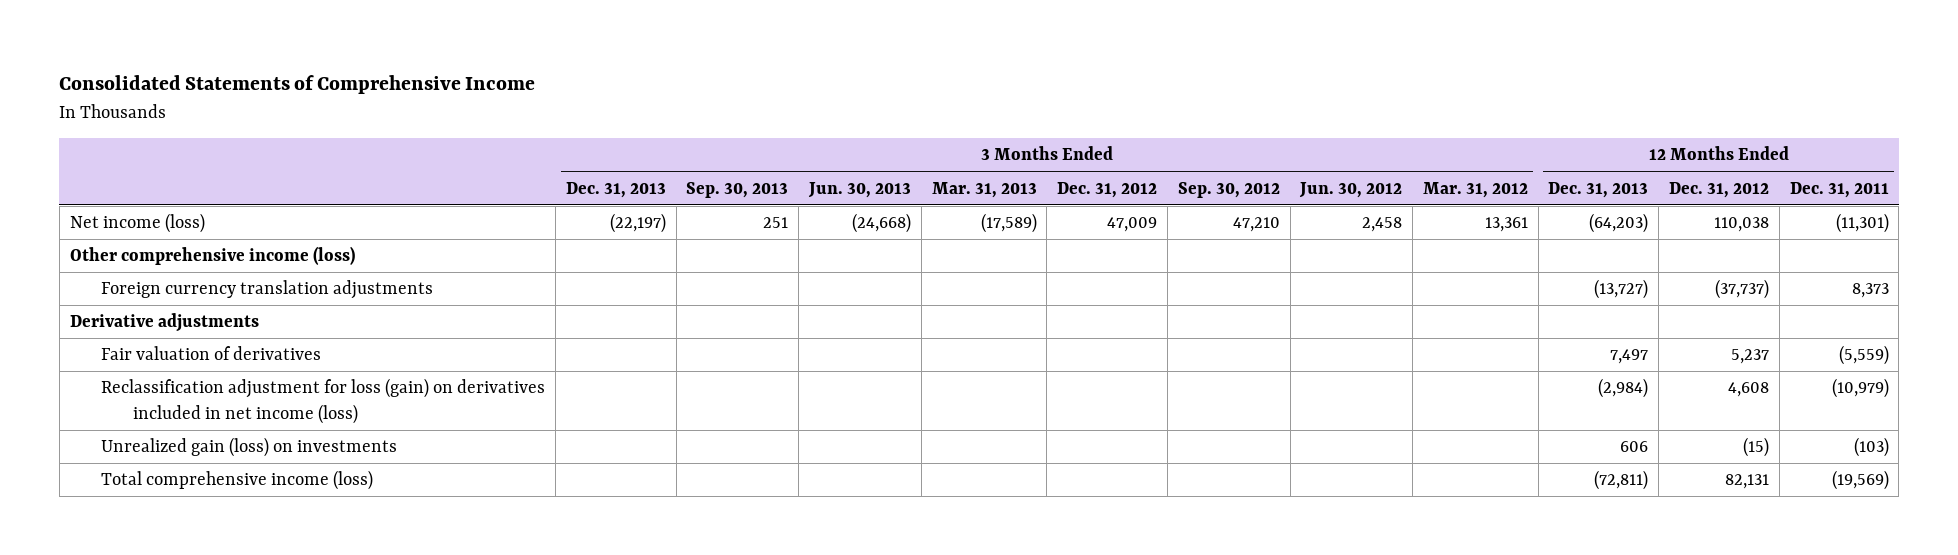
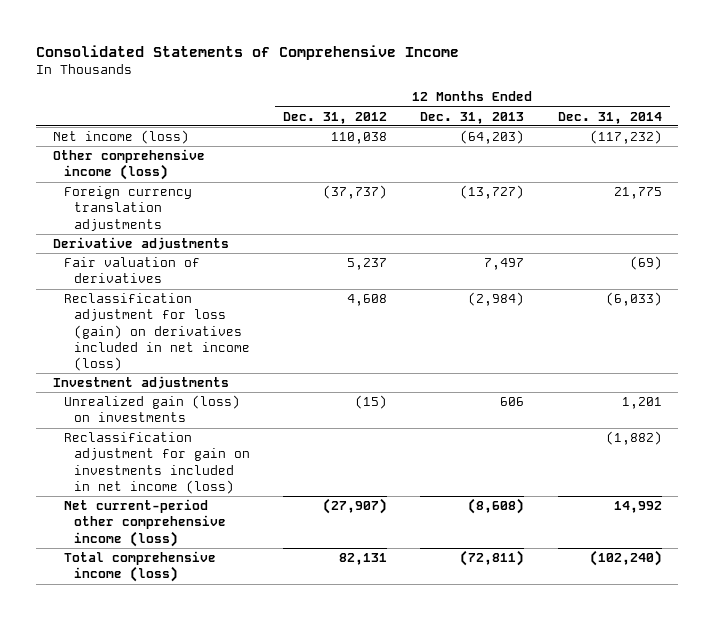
- | 3 Months Ended Dec. 31, 2013 | 3 Months Ended Sep. 30, 2013 | 3 Months Ended Jun. 30, 2013 | 3 Months Ended Mar. 31, 2013 | 3 Months Ended Dec. 31, 2012 | 3 Months Ended Sep. 30, 2012 | 3 Months Ended Jun. 30, 2012 | 3 Months Ended Mar. 31, 2012 | 12 Months Ended Dec. 31, 2013 | 12 Months Ended Dec. 31, 2012 | 12 Months Ended Dec. 31, 2011
+ | 12 Months Ended Dec. 31, 2012 | 12 Months Ended Dec. 31, 2013 | 12 Months Ended Dec. 31, 2014
+ Investment adjustments
+ Reclassification adjustment for gain on investments included in net income (loss) | | | (1,882)
+ Net current-period other comprehensive income (loss) | (27,907) | (8,608) | 14,992

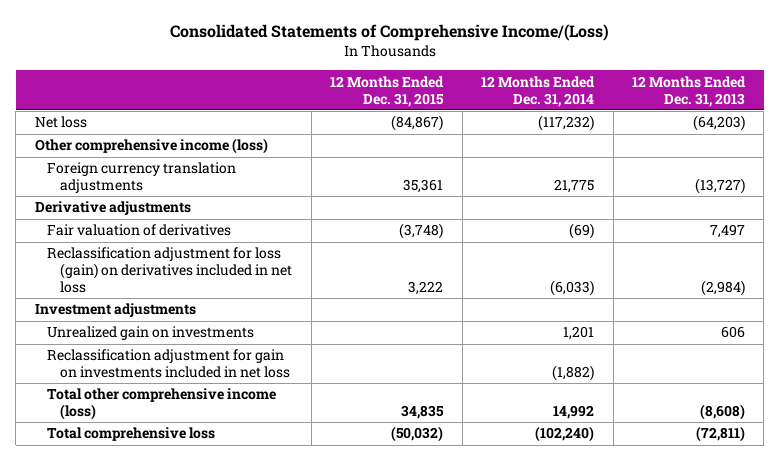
- Consolidated Statements of Comprehensive Income
+ Consolidated Statements of Comprehensive Income/(Loss)
- | 12 Months Ended Dec. 31, 2012 | 12 Months Ended Dec. 31, 2013 | 12 Months Ended Dec. 31, 2014
+ | 12 Months Ended Dec. 31, 2015 | 12 Months Ended Dec. 31, 2014 | 12 Months Ended Dec. 31, 2013
- Net income (loss) | 110,038 | (64,203) | (117,232)
+ Net loss | (84,867) | (117,232) | (64,203)
- Reclassification adjustment for loss (gain) on derivatives included in net income (loss) | 4,608 | (2,984) | (6,033)
+ Reclassification adjustment for loss (gain) on derivatives included in net loss | 3,222 | (6,033) | (2,984)
- Unrealized gain (loss) on investments | (15) | 606 | 1,201
- Reclassification adjustment for gain on investments included in net income (loss) | | | (1,882)
- Net current-period other comprehensive income (loss) | (27,907) | (8,608) | 14,992
- Total comprehensive income (loss) | 82,131 | (72,811) | (102,240)
+ Unrealized gain on investments | | 1,201 | 606
+ Reclassification adjustment for gain on investments included in net loss | | (1,882) |
+ Total other comprehensive income (loss) | 34,835 | 14,992 | (8,608)
+ Total comprehensive loss | (50,032) | (102,240) | (72,811)

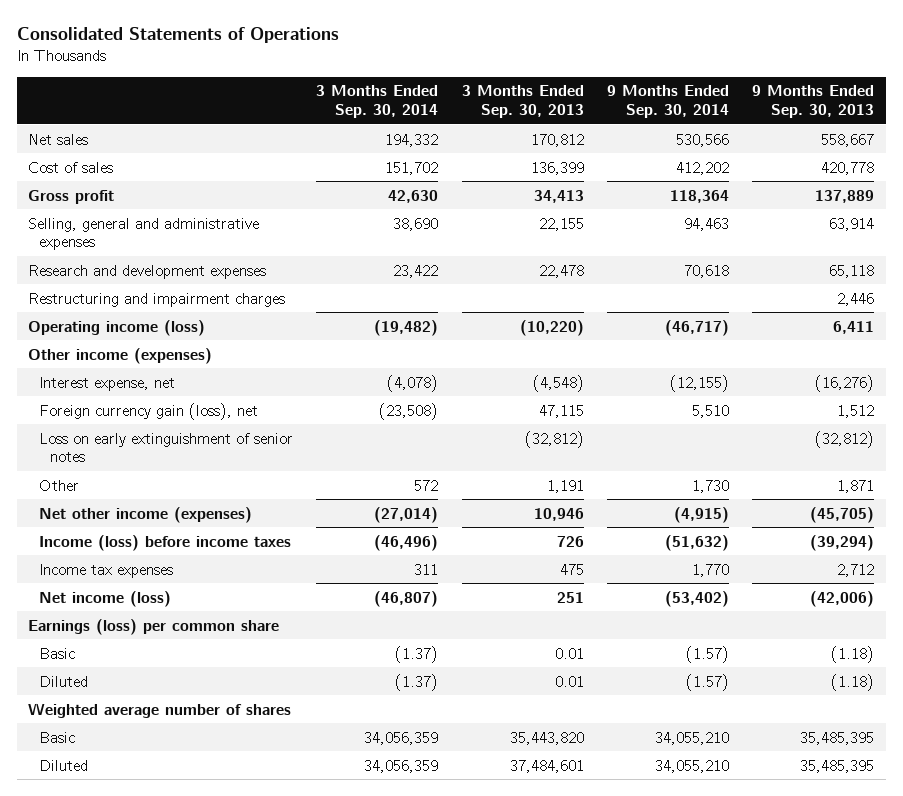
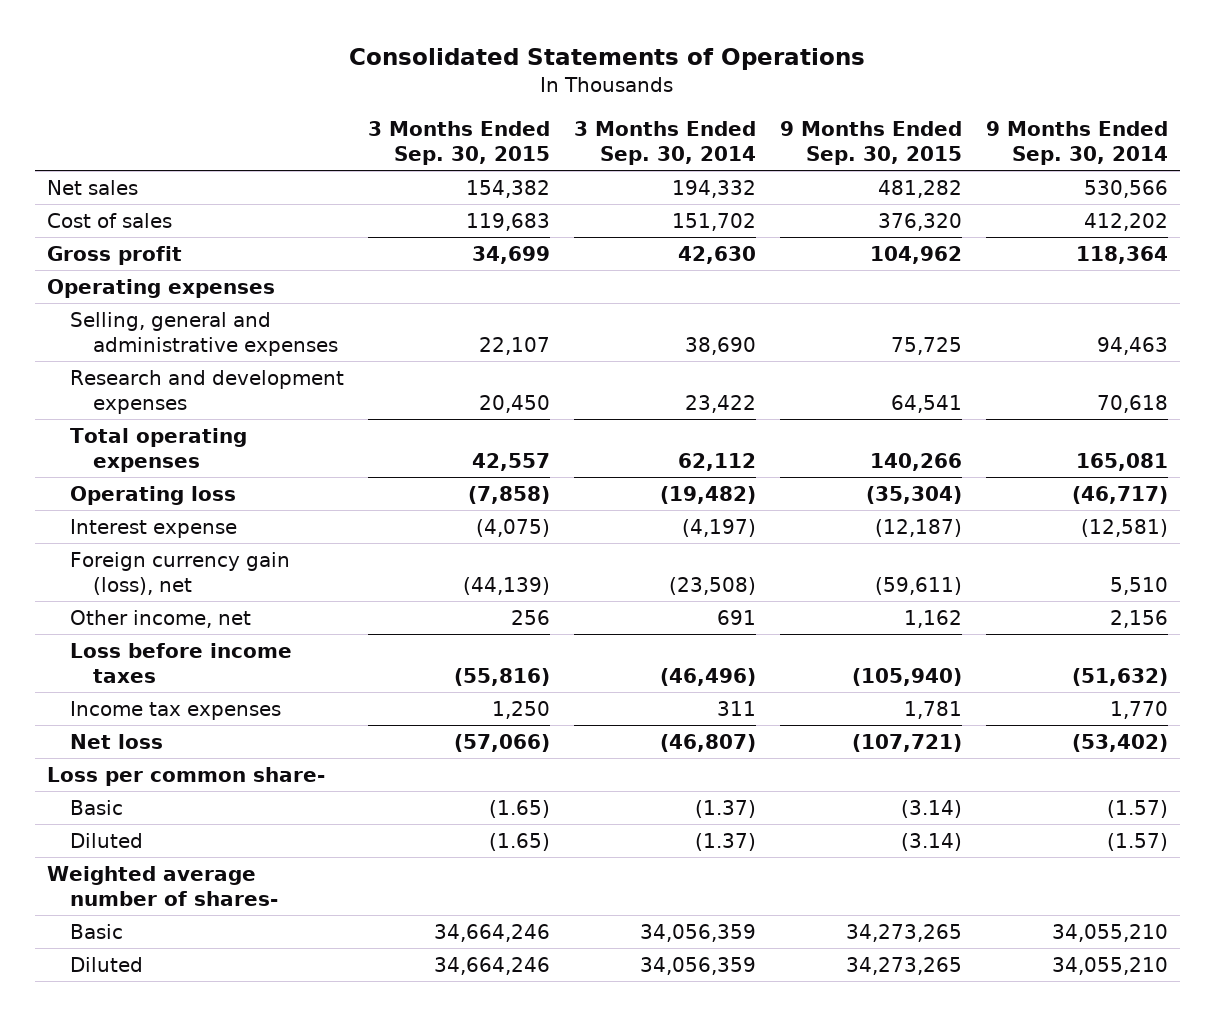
- | 3 Months Ended Sep. 30, 2014 | 3 Months Ended Sep. 30, 2013 | 9 Months Ended Sep. 30, 2014 | 9 Months Ended Sep. 30, 2013
+ | 3 Months Ended Sep. 30, 2015 | 3 Months Ended Sep. 30, 2014 | 9 Months Ended Sep. 30, 2015 | 9 Months Ended Sep. 30, 2014
+ Operating expenses
- Restructuring and impairment charges | | | | 2,446
- Operating income (loss) | (19,482) | (10,220) | (46,717) | 6,411
- Other income (expenses)
- Interest expense, net | (4,078) | (4,548) | (12,155) | (16,276)
+ Total operating expenses | 42,557 | 62,112 | 140,266 | 165,081
+ Operating loss | (7,858) | (19,482) | (35,304) | (46,717)
+ Interest expense | (4,075) | (4,197) | (12,187) | (12,581)
- Loss on early extinguishment of senior notes | | (32,812) | | (32,812)
- Other | 572 | 1,191 | 1,730 | 1,871
- Net other income (expenses) | (27,014) | 10,946 | (4,915) | (45,705)
- Income (loss) before income taxes | (46,496) | 726 | (51,632) | (39,294)
+ Other income, net | 256 | 691 | 1,162 | 2,156
+ Loss before income taxes | (55,816) | (46,496) | (105,940) | (51,632)
- Net income (loss) | (46,807) | 251 | (53,402) | (42,006)
- Earnings (loss) per common share
+ Net loss | (57,066) | (46,807) | (107,721) | (53,402)
+ Loss per common share-
- Weighted average number of shares
+ Weighted average number of shares-

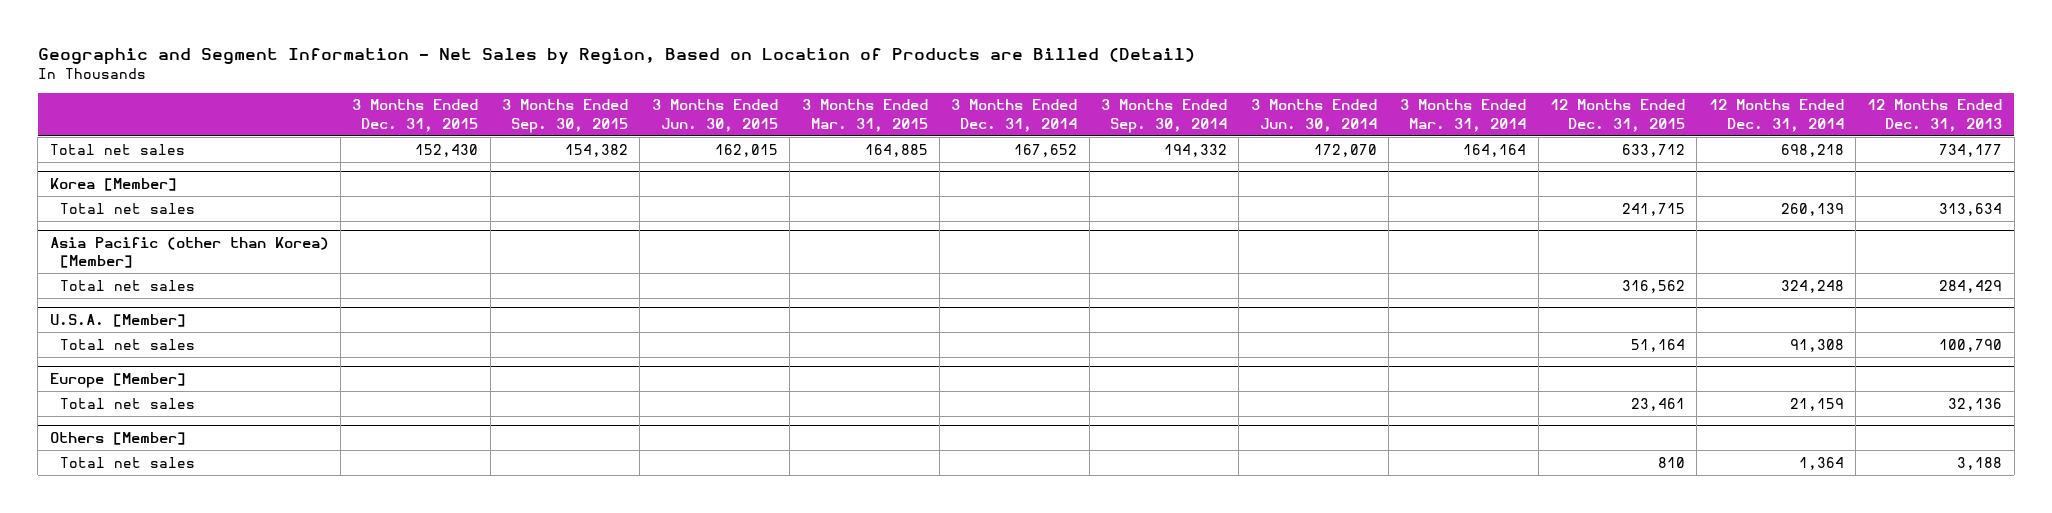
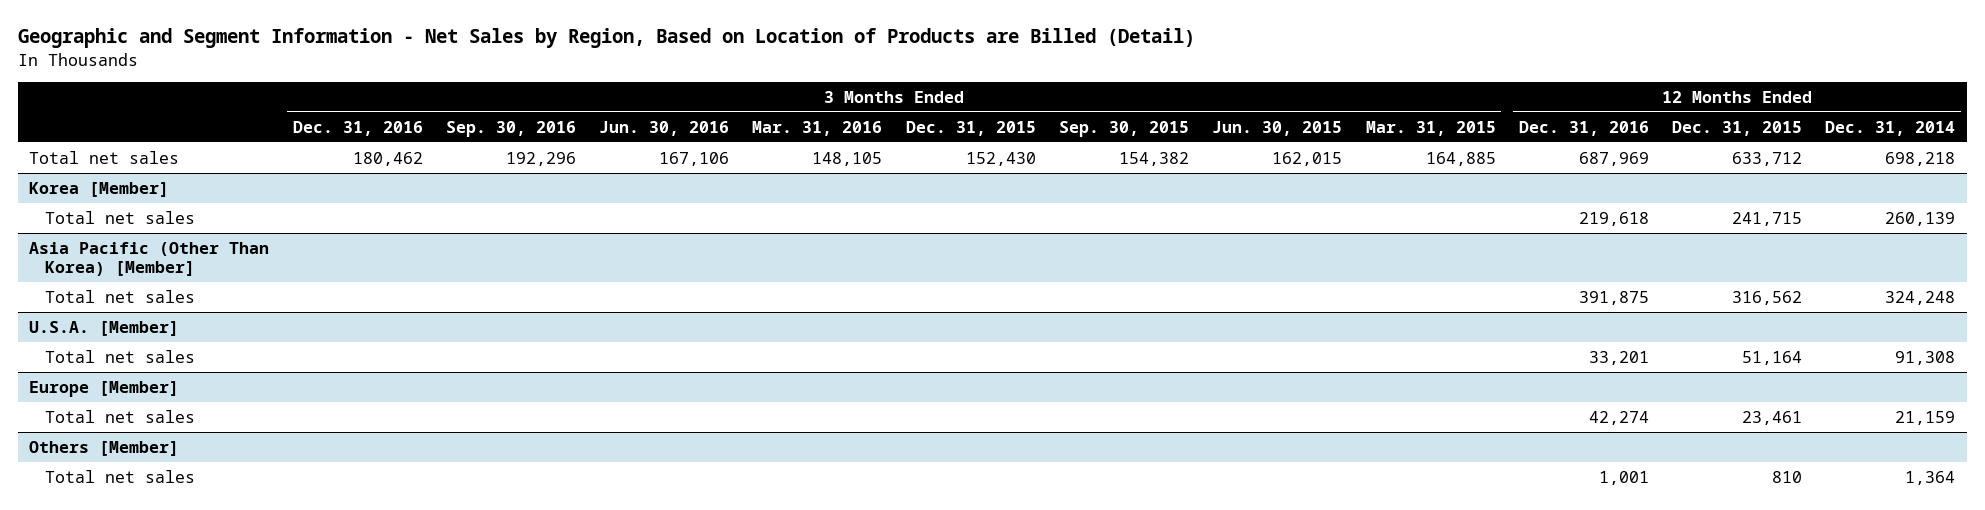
- | 3 Months Ended Dec. 31, 2015 | 3 Months Ended Sep. 30, 2015 | 3 Months Ended Jun. 30, 2015 | 3 Months Ended Mar. 31, 2015 | 3 Months Ended Dec. 31, 2014 | 3 Months Ended Sep. 30, 2014 | 3 Months Ended Jun. 30, 2014 | 3 Months Ended Mar. 31, 2014 | 12 Months Ended Dec. 31, 2015 | 12 Months Ended Dec. 31, 2014 | 12 Months Ended Dec. 31, 2013
+ | 3 Months Ended Dec. 31, 2016 | 3 Months Ended Sep. 30, 2016 | 3 Months Ended Jun. 30, 2016 | 3 Months Ended Mar. 31, 2016 | 3 Months Ended Dec. 31, 2015 | 3 Months Ended Sep. 30, 2015 | 3 Months Ended Jun. 30, 2015 | 3 Months Ended Mar. 31, 2015 | 12 Months Ended Dec. 31, 2016 | 12 Months Ended Dec. 31, 2015 | 12 Months Ended Dec. 31, 2014
- Asia Pacific (other than Korea) [Member]
+ Asia Pacific (Other Than Korea) [Member]

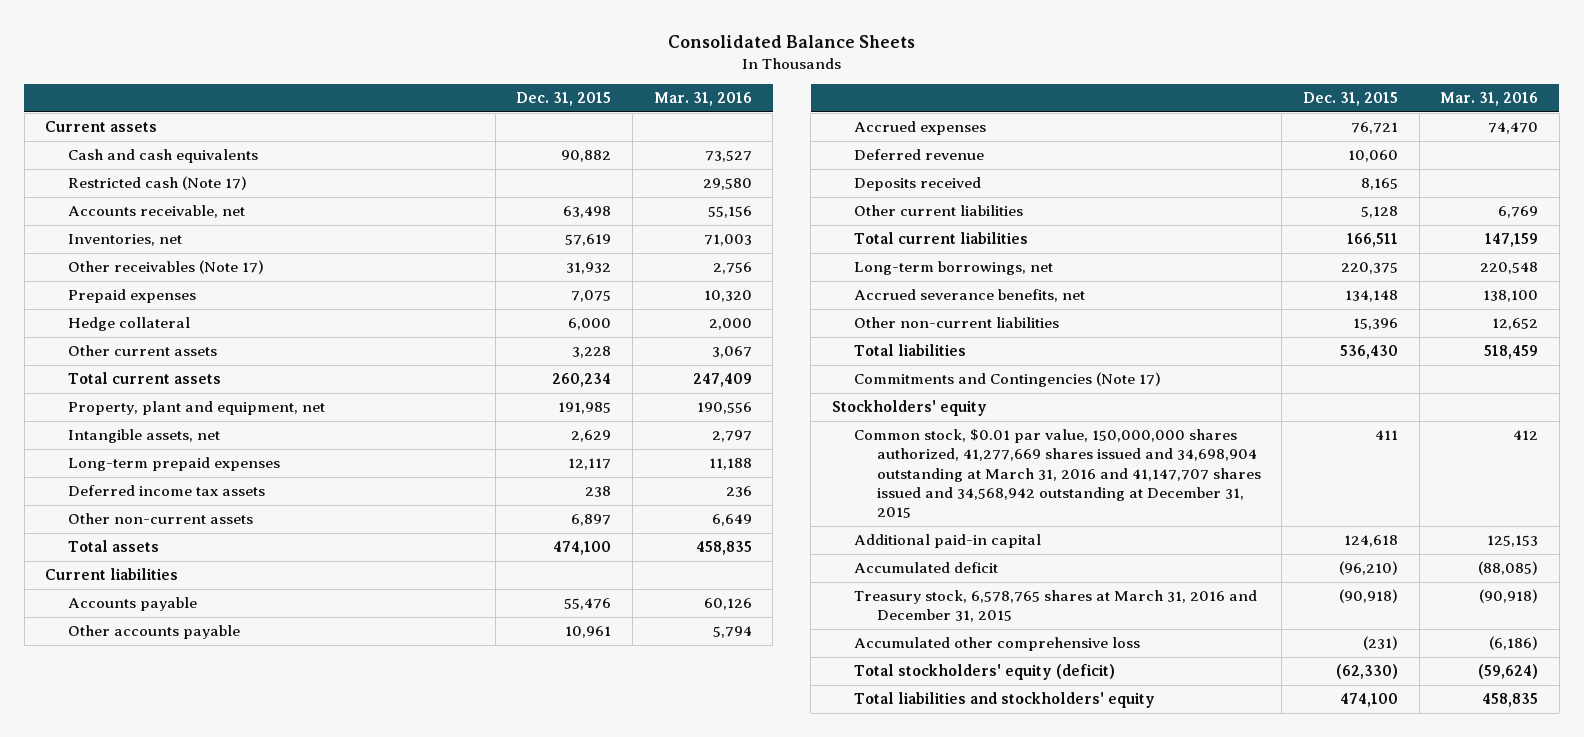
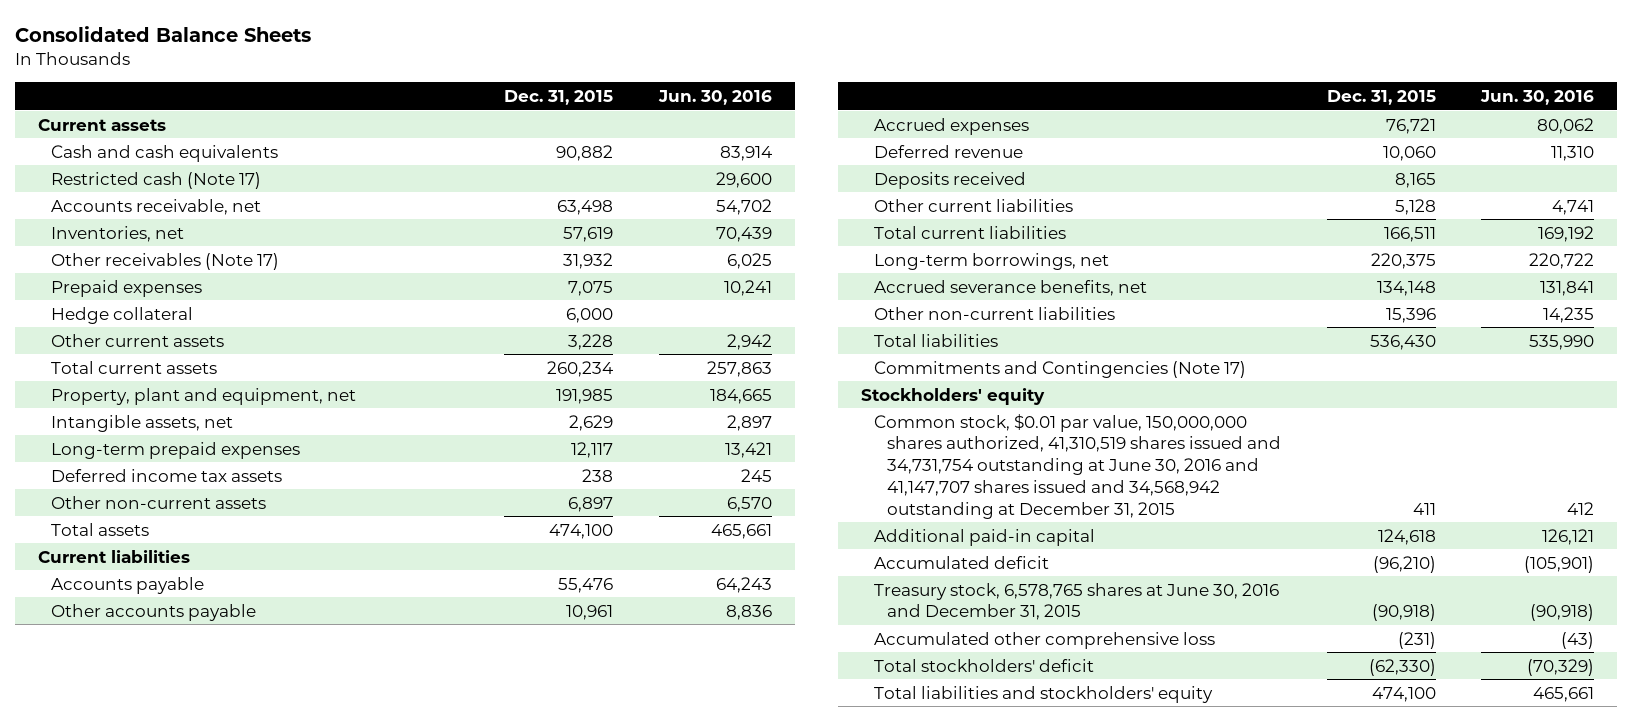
- | Dec. 31, 2015 | Mar. 31, 2016
+ | Dec. 31, 2015 | Jun. 30, 2016
- Common stock, $0.01 par value, 150,000,000 shares authorized, 41,277,669 shares issued and 34,698,904 outstanding at March 31, 2016 and 41,147,707 shares issued and 34,568,942 outstanding at December 31, 2015 | 411 | 412
+ Common stock, $0.01 par value, 150,000,000 shares authorized, 41,310,519 shares issued and 34,731,754 outstanding at June 30, 2016 and 41,147,707 shares issued and 34,568,942 outstanding at December 31, 2015 | 411 | 412
- Treasury stock, 6,578,765 shares at March 31, 2016 and December 31, 2015 | (90,918) | (90,918)
+ Treasury stock, 6,578,765 shares at June 30, 2016 and December 31, 2015 | (90,918) | (90,918)
- Total stockholders' equity (deficit) | (62,330) | (59,624)
+ Total stockholders' deficit | (62,330) | (70,329)

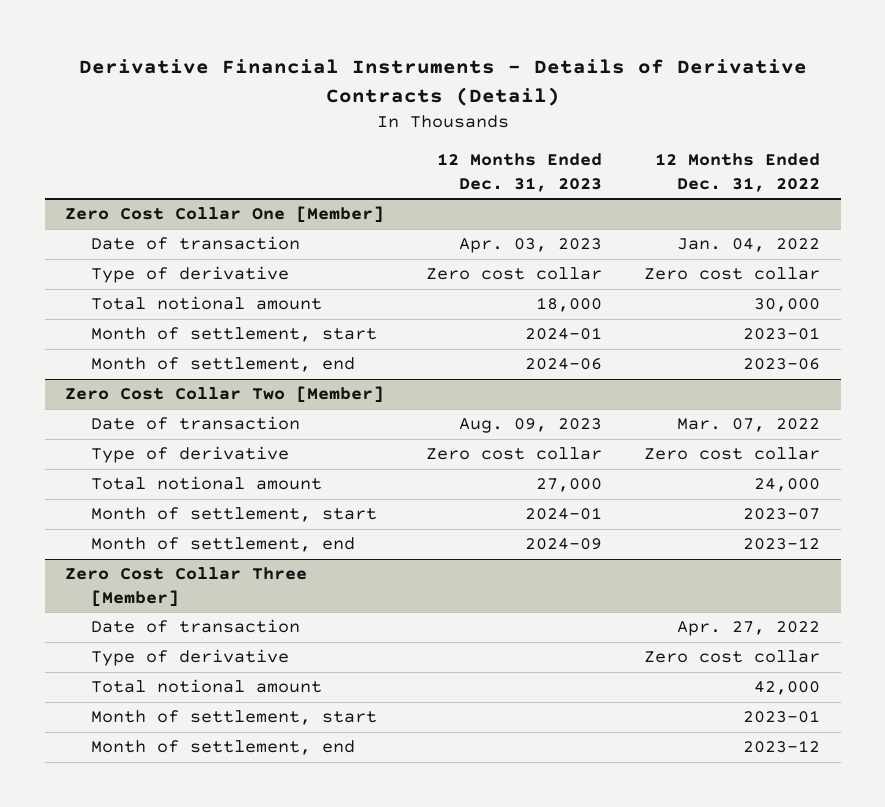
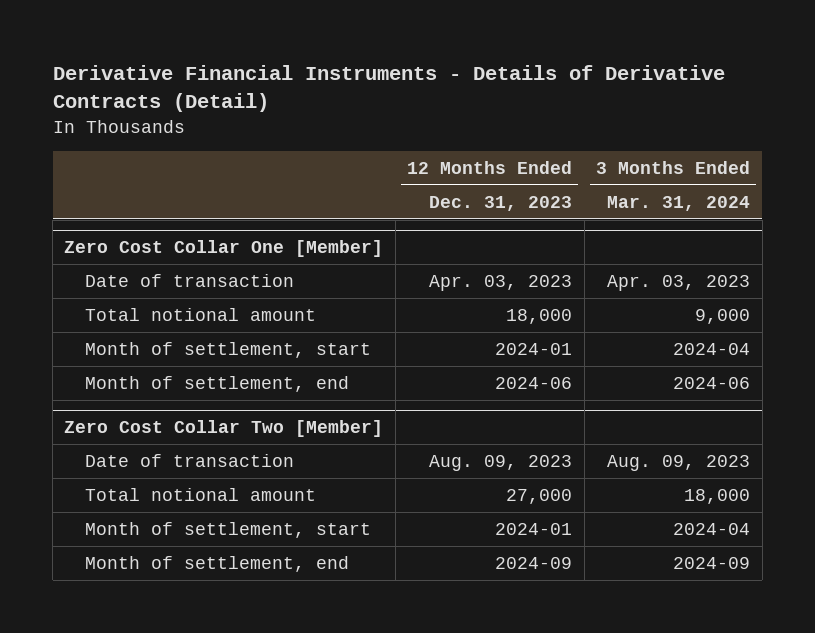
- | 12 Months Ended Dec. 31, 2023 | 12 Months Ended Dec. 31, 2022
+ | 12 Months Ended Dec. 31, 2023 | 3 Months Ended Mar. 31, 2024
@ Zero Cost Collar One [Member]
- Type of derivative | Zero cost collar | Zero cost collar
@ Zero Cost Collar Two [Member]
- Type of derivative | Zero cost collar | Zero cost collar
- Zero Cost Collar Three [Member]
- Date of transaction | | Apr. 27, 2022
- Type of derivative | | Zero cost collar
- Total notional amount | | 42,000
- Month of settlement, start | | 2023-01
- Month of settlement, end | | 2023-12

